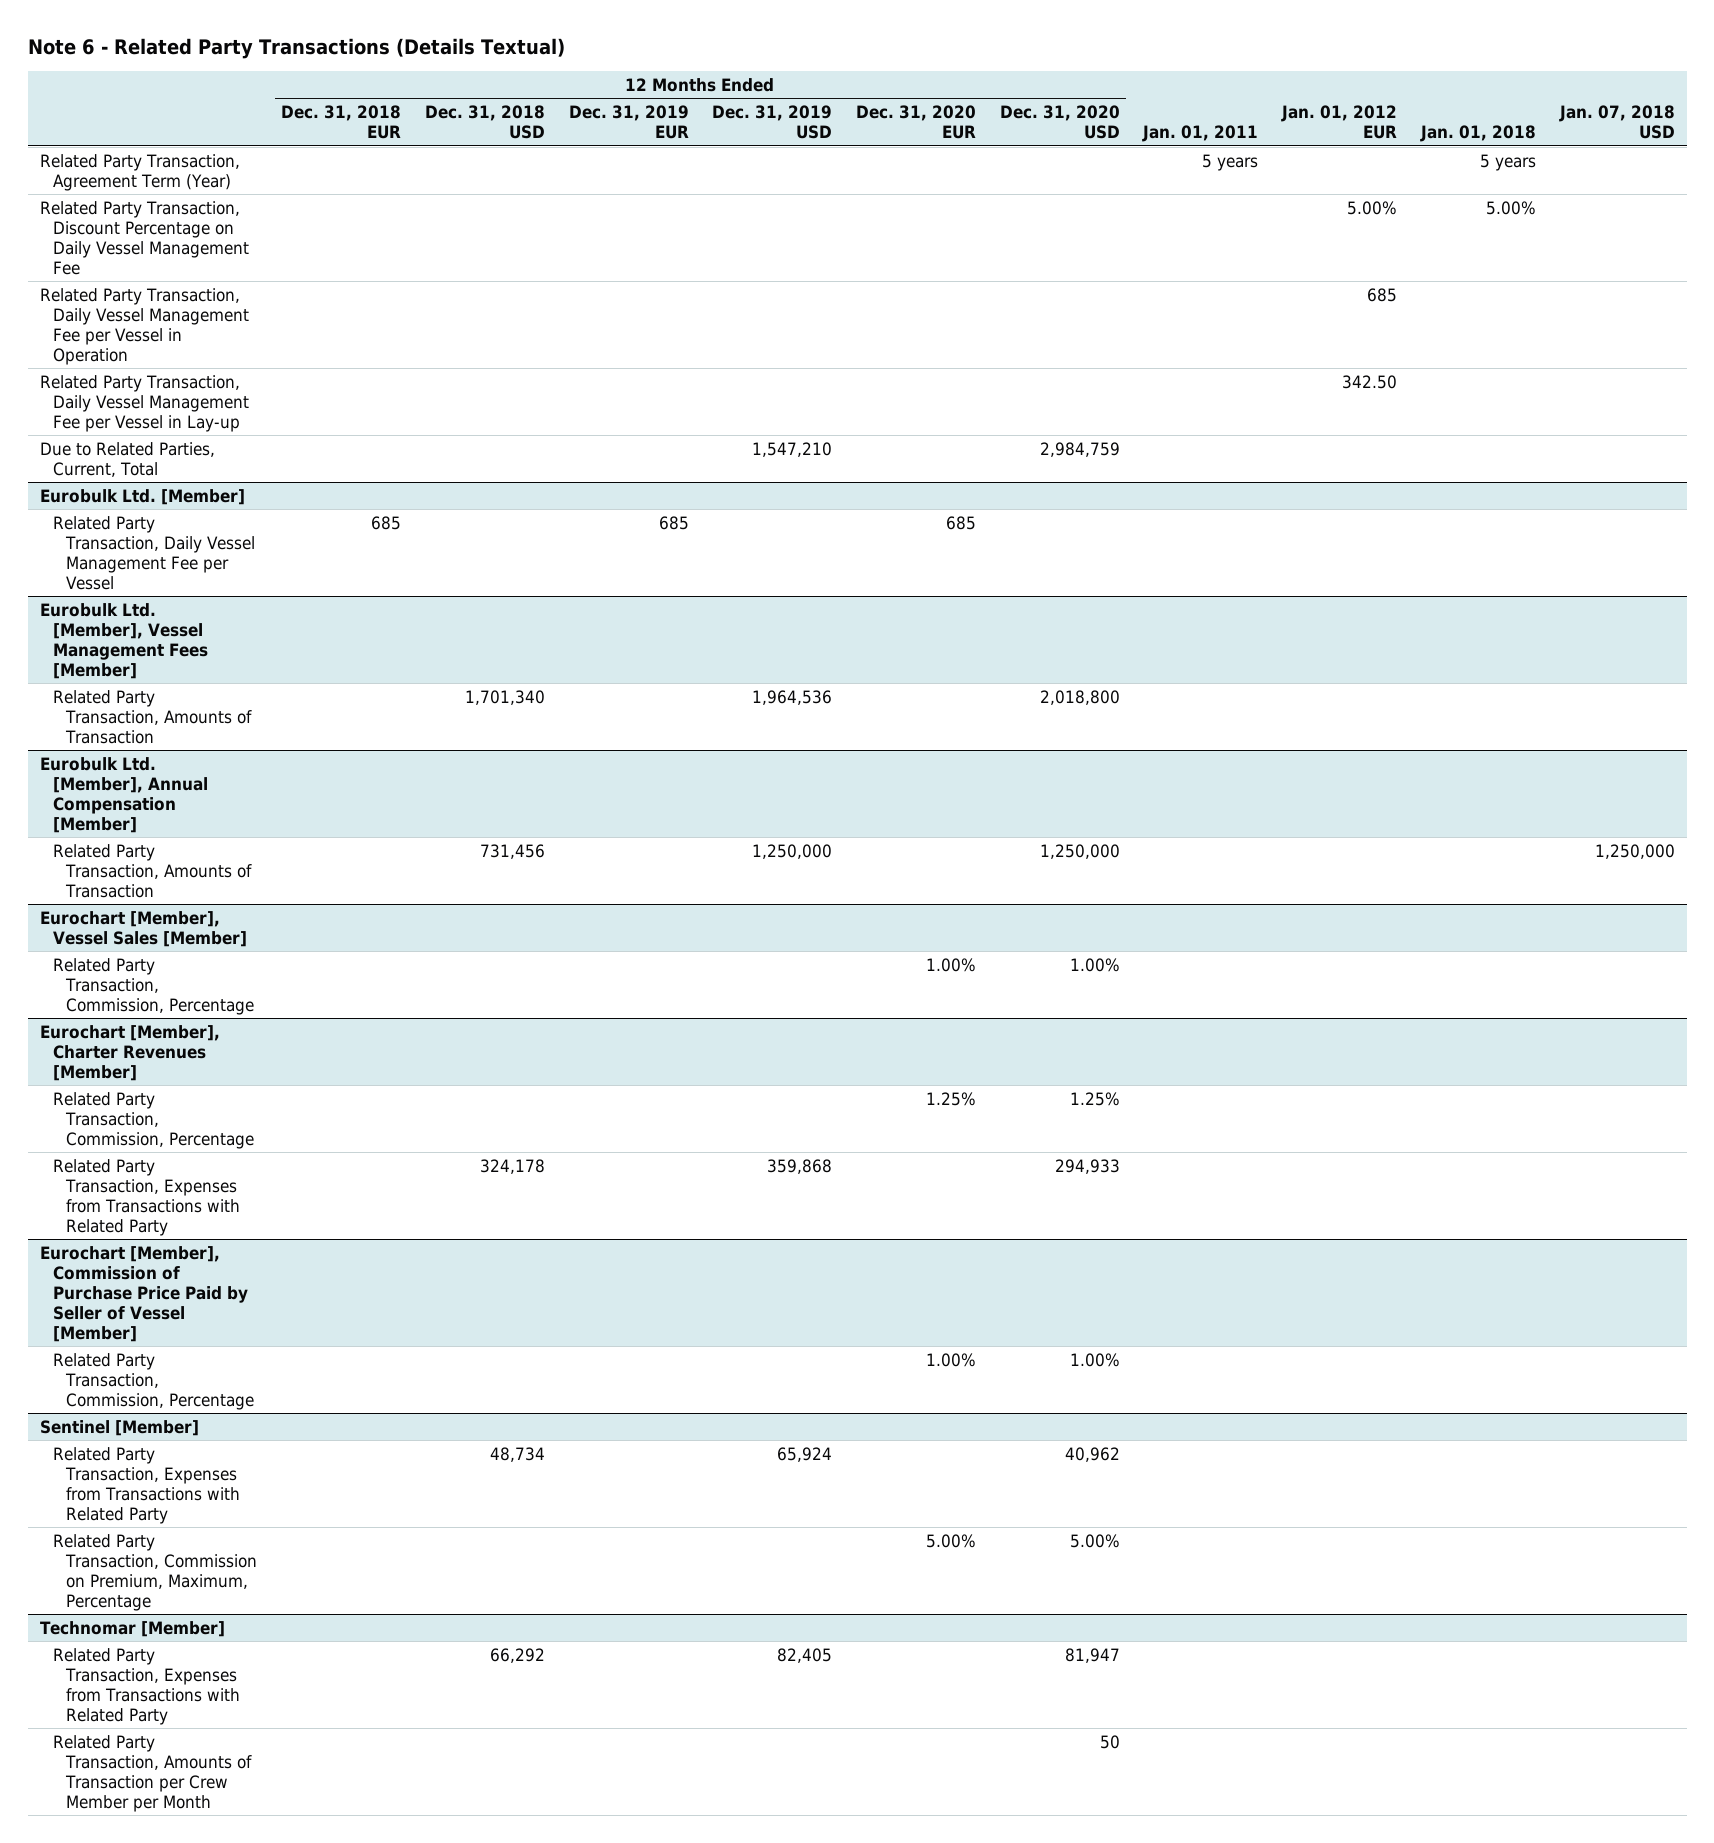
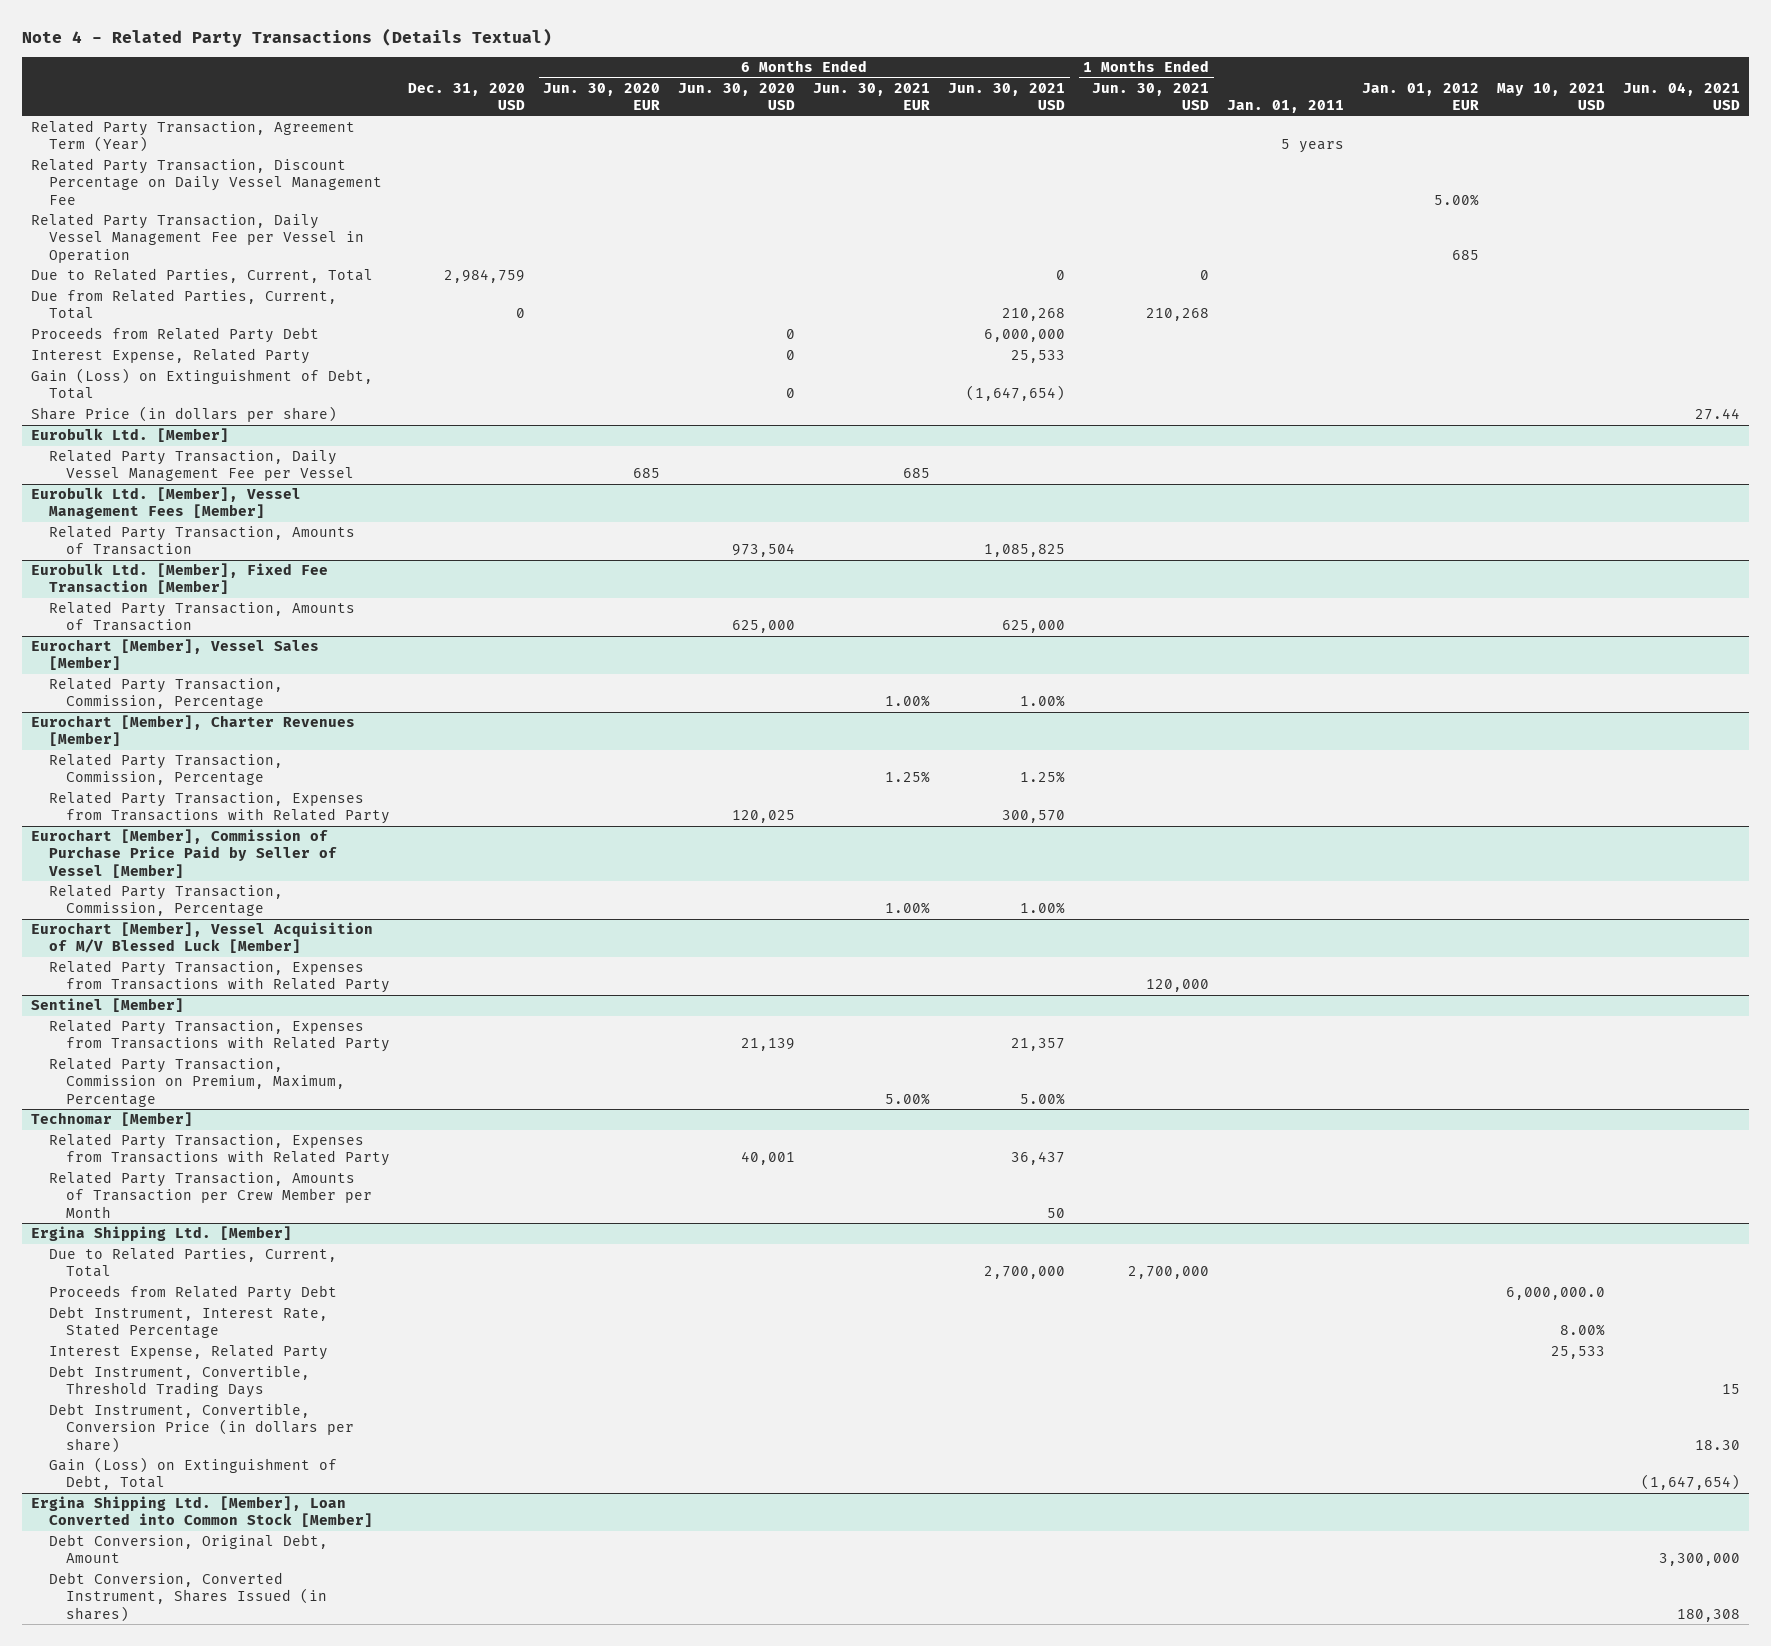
- Note 6 - Related Party Transactions (Details Textual)
+ Note 4 - Related Party Transactions (Details Textual)
- | 12 Months Ended Dec. 31, 2018 EUR | 12 Months Ended Dec. 31, 2018 USD | 12 Months Ended Dec. 31, 2019 EUR | 12 Months Ended Dec. 31, 2019 USD | 12 Months Ended Dec. 31, 2020 EUR | 12 Months Ended Dec. 31, 2020 USD | Jan. 01, 2011 | Jan. 01, 2012 EUR | Jan. 01, 2018 | Jan. 07, 2018 USD
+ | Dec. 31, 2020 USD | 6 Months Ended Jun. 30, 2020 EUR | 6 Months Ended Jun. 30, 2020 USD | 6 Months Ended Jun. 30, 2021 EUR | 6 Months Ended Jun. 30, 2021 USD | 1 Months Ended Jun. 30, 2021 USD | Jan. 01, 2011 | Jan. 01, 2012 EUR | May 10, 2021 USD | Jun. 04, 2021 USD
- Related Party Transaction, Daily Vessel Management Fee per Vessel in Lay-up | | | | | | | | 342.50 | |
+ Due from Related Parties, Current, Total | 0 | | | | 210,268 | 210,268 | | | |
+ Proceeds from Related Party Debt | | | 0 | | 6,000,000 | | | | |
+ Interest Expense, Related Party | | | 0 | | 25,533 | | | | |
+ Gain (Loss) on Extinguishment of Debt, Total | | | 0 | | (1,647,654) | | | | |
+ Share Price (in dollars per share) | | | | | | | | | | 27.44
- Eurobulk Ltd. [Member], Annual Compensation [Member]
- Related Party Transaction, Amounts of Transaction | | 731,456 | | 1,250,000 | | 1,250,000 | | | | 1,250,000
+ Eurobulk Ltd. [Member], Fixed Fee Transaction [Member]
+ Related Party Transaction, Amounts of Transaction | | | 625,000 | | 625,000 | | | | |
+ Eurochart [Member], Vessel Acquisition of M/V Blessed Luck [Member]
+ Related Party Transaction, Expenses from Transactions with Related Party | | | | | | 120,000 | | | |
+ Ergina Shipping Ltd. [Member]
+ Due to Related Parties, Current, Total | | | | | 2,700,000 | 2,700,000 | | | |
+ Proceeds from Related Party Debt | | | | | | | | | 6,000,000.0 |
+ Debt Instrument, Interest Rate, Stated Percentage | | | | | | | | | 8.00% |
+ Interest Expense, Related Party | | | | | | | | | 25,533 |
+ Debt Instrument, Convertible, Threshold Trading Days | | | | | | | | | | 15
+ Debt Instrument, Convertible, Conversion Price (in dollars per share) | | | | | | | | | | 18.30
+ Gain (Loss) on Extinguishment of Debt, Total | | | | | | | | | | (1,647,654)
+ Ergina Shipping Ltd. [Member], Loan Converted into Common Stock [Member]
+ Debt Conversion, Original Debt, Amount | | | | | | | | | | 3,300,000
+ Debt Conversion, Converted Instrument, Shares Issued (in shares) | | | | | | | | | | 180,308

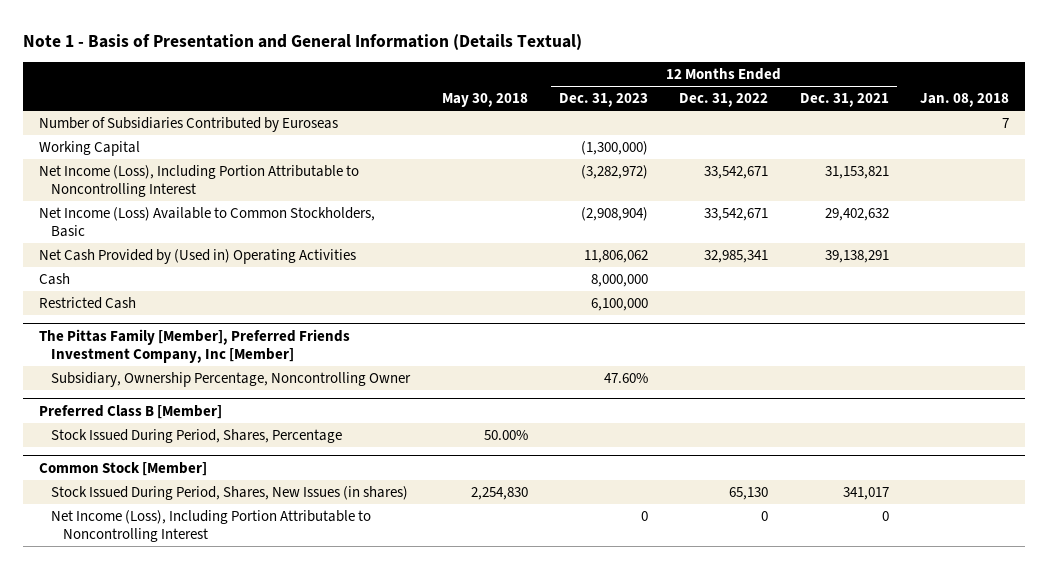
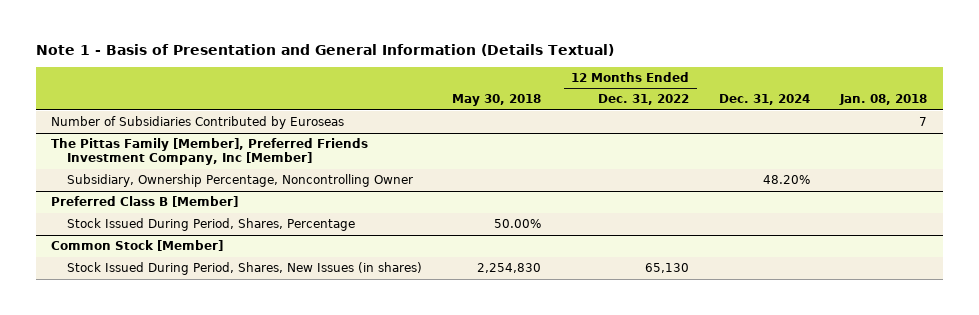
- | May 30, 2018 | 12 Months Ended Dec. 31, 2023 | 12 Months Ended Dec. 31, 2022 | 12 Months Ended Dec. 31, 2021 | Jan. 08, 2018
+ | May 30, 2018 | 12 Months Ended Dec. 31, 2022 | Dec. 31, 2024 | Jan. 08, 2018
- Working Capital | | (1,300,000) | | |
- Net Income (Loss), Including Portion Attributable to Noncontrolling Interest | | (3,282,972) | 33,542,671 | 31,153,821 |
- Net Income (Loss) Available to Common Stockholders, Basic | | (2,908,904) | 33,542,671 | 29,402,632 |
- Net Cash Provided by (Used in) Operating Activities | | 11,806,062 | 32,985,341 | 39,138,291 |
- Cash | | 8,000,000 | | |
- Restricted Cash | | 6,100,000 | | |
@ Common Stock [Member]
- Net Income (Loss), Including Portion Attributable to Noncontrolling Interest | | 0 | 0 | 0 |

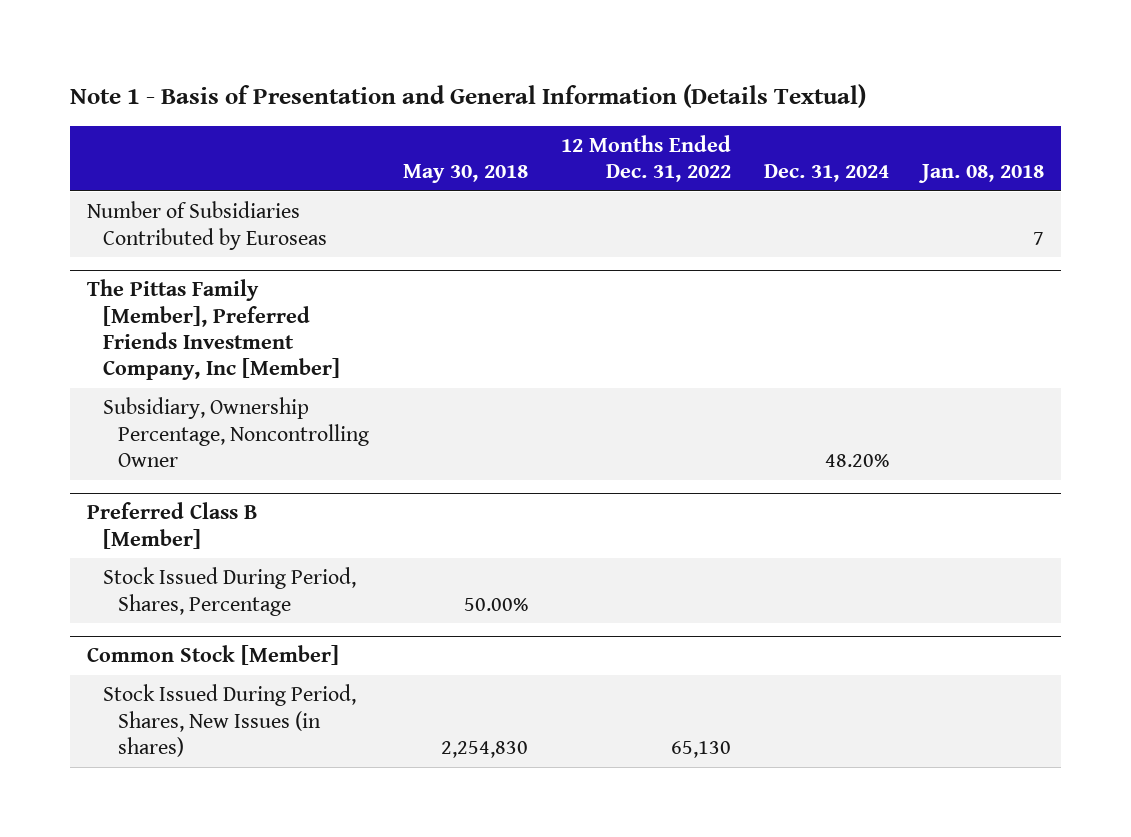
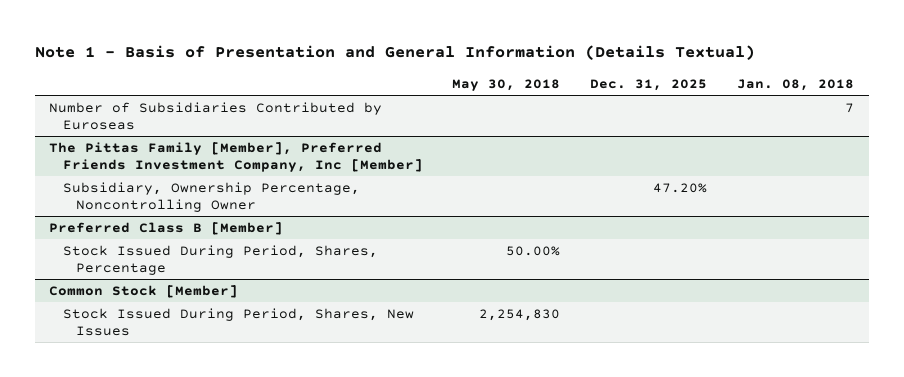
- | May 30, 2018 | 12 Months Ended Dec. 31, 2022 | Dec. 31, 2024 | Jan. 08, 2018
+ | May 30, 2018 | Dec. 31, 2025 | Jan. 08, 2018
@ Common Stock [Member]
- Stock Issued During Period, Shares, New Issues (in shares) | 2,254,830 | 65,130 | |
+ Stock Issued During Period, Shares, New Issues | 2,254,830 | |

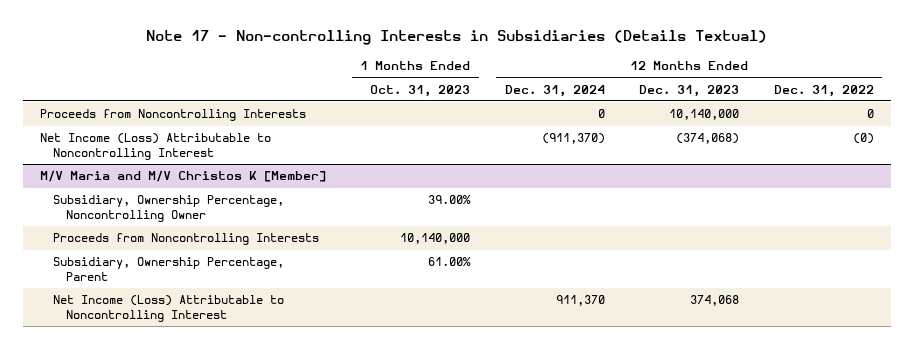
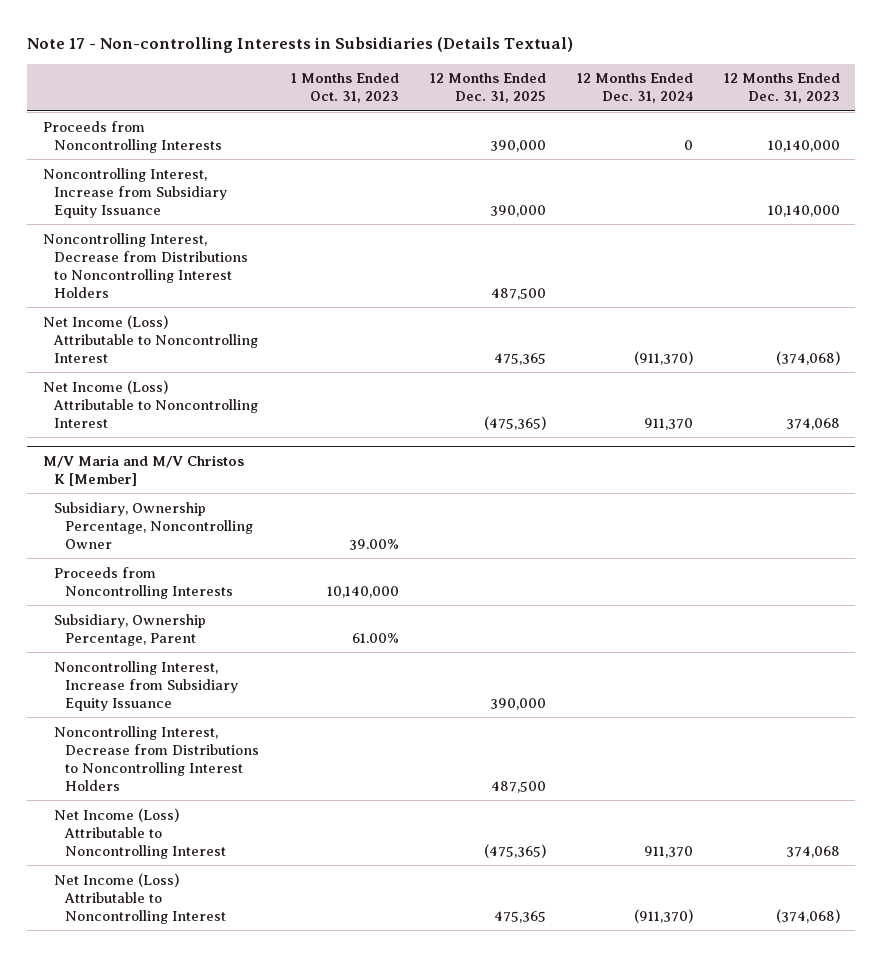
- | 1 Months Ended Oct. 31, 2023 | 12 Months Ended Dec. 31, 2024 | 12 Months Ended Dec. 31, 2023 | 12 Months Ended Dec. 31, 2022
+ | 1 Months Ended Oct. 31, 2023 | 12 Months Ended Dec. 31, 2025 | 12 Months Ended Dec. 31, 2024 | 12 Months Ended Dec. 31, 2023
+ Noncontrolling Interest, Increase from Subsidiary Equity Issuance | | 390,000 | | 10,140,000
+ Noncontrolling Interest, Decrease from Distributions to Noncontrolling Interest Holders | | 487,500 | |
+ Net Income (Loss) Attributable to Noncontrolling Interest | | (475,365) | 911,370 | 374,068
@ M/V Maria and M/V Christos K [Member]
+ Noncontrolling Interest, Increase from Subsidiary Equity Issuance | | 390,000 | |
+ Noncontrolling Interest, Decrease from Distributions to Noncontrolling Interest Holders | | 487,500 | |
+ Net Income (Loss) Attributable to Noncontrolling Interest | | 475,365 | (911,370) | (374,068)

